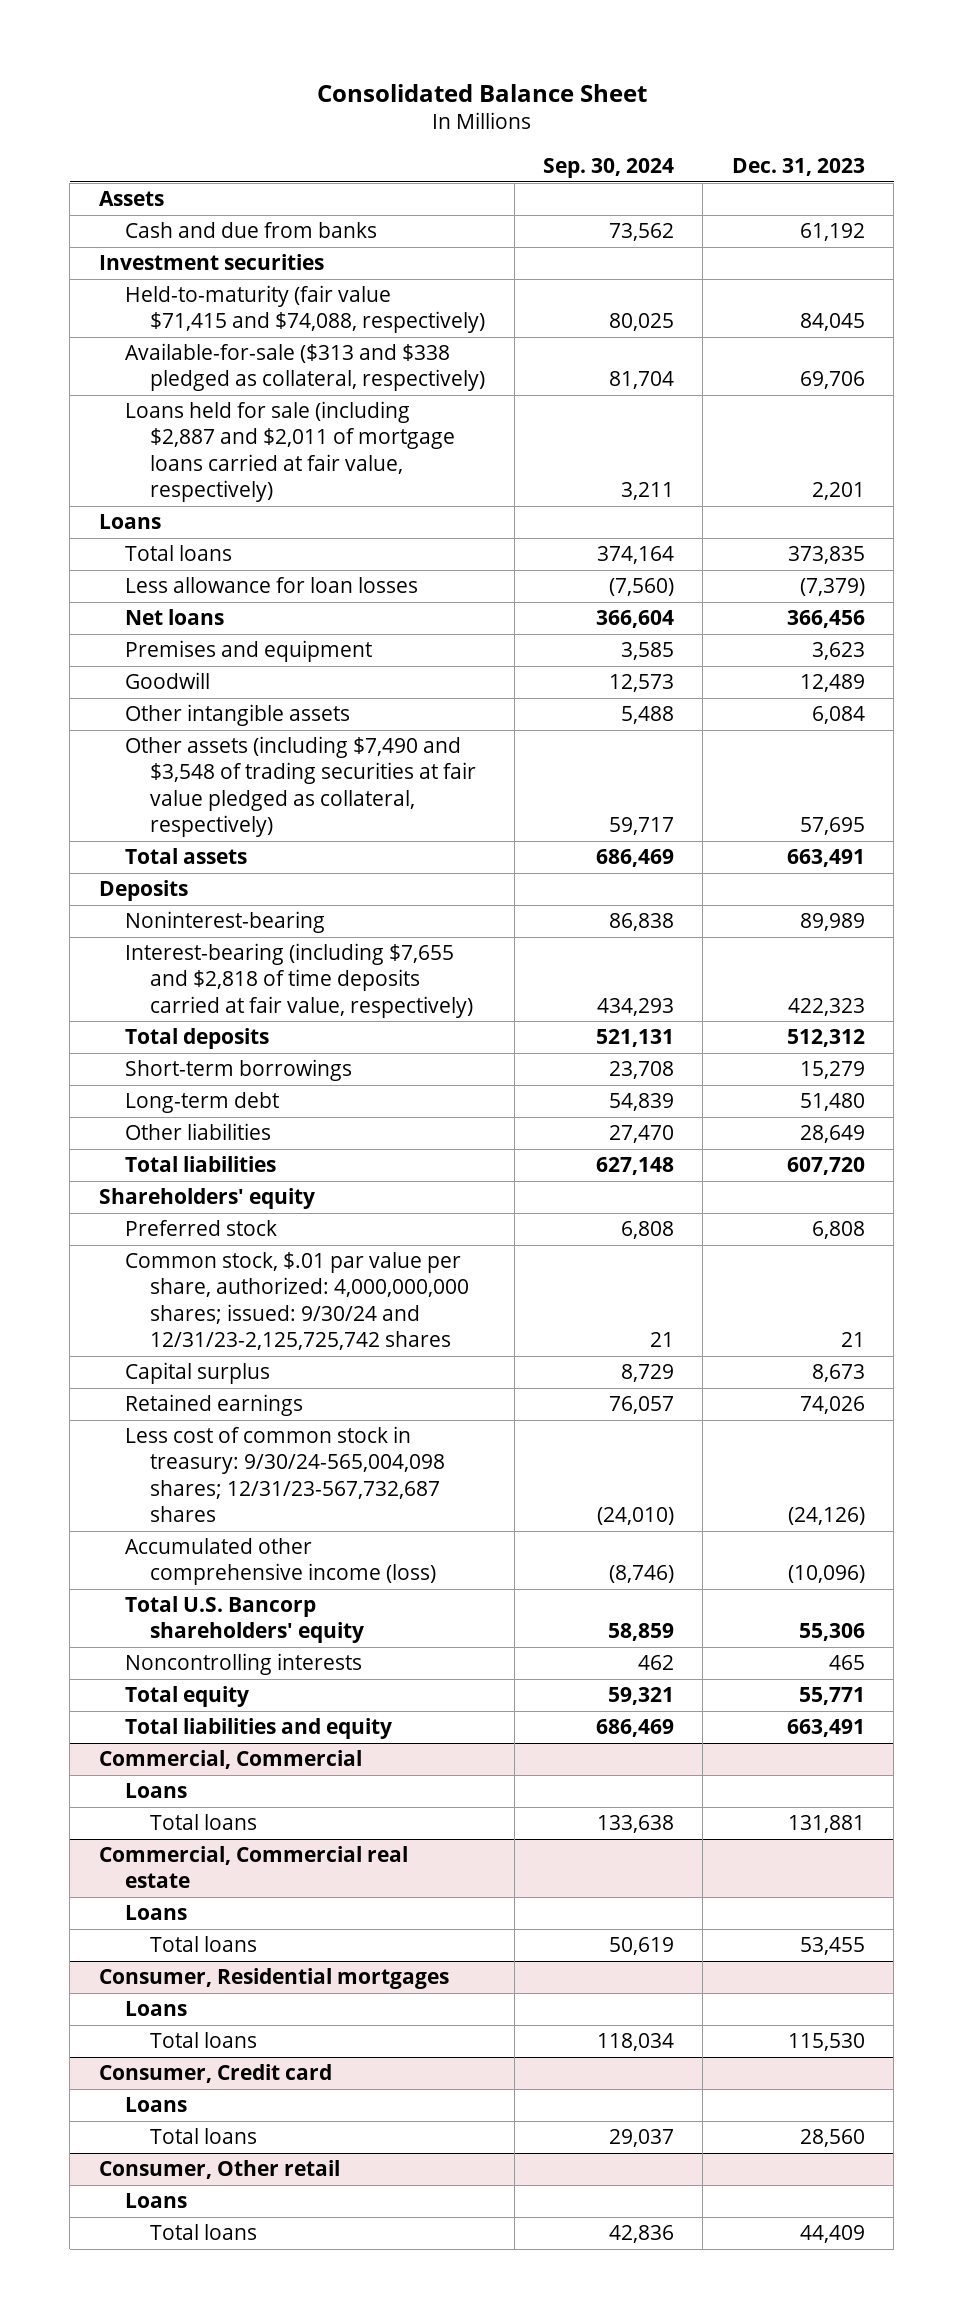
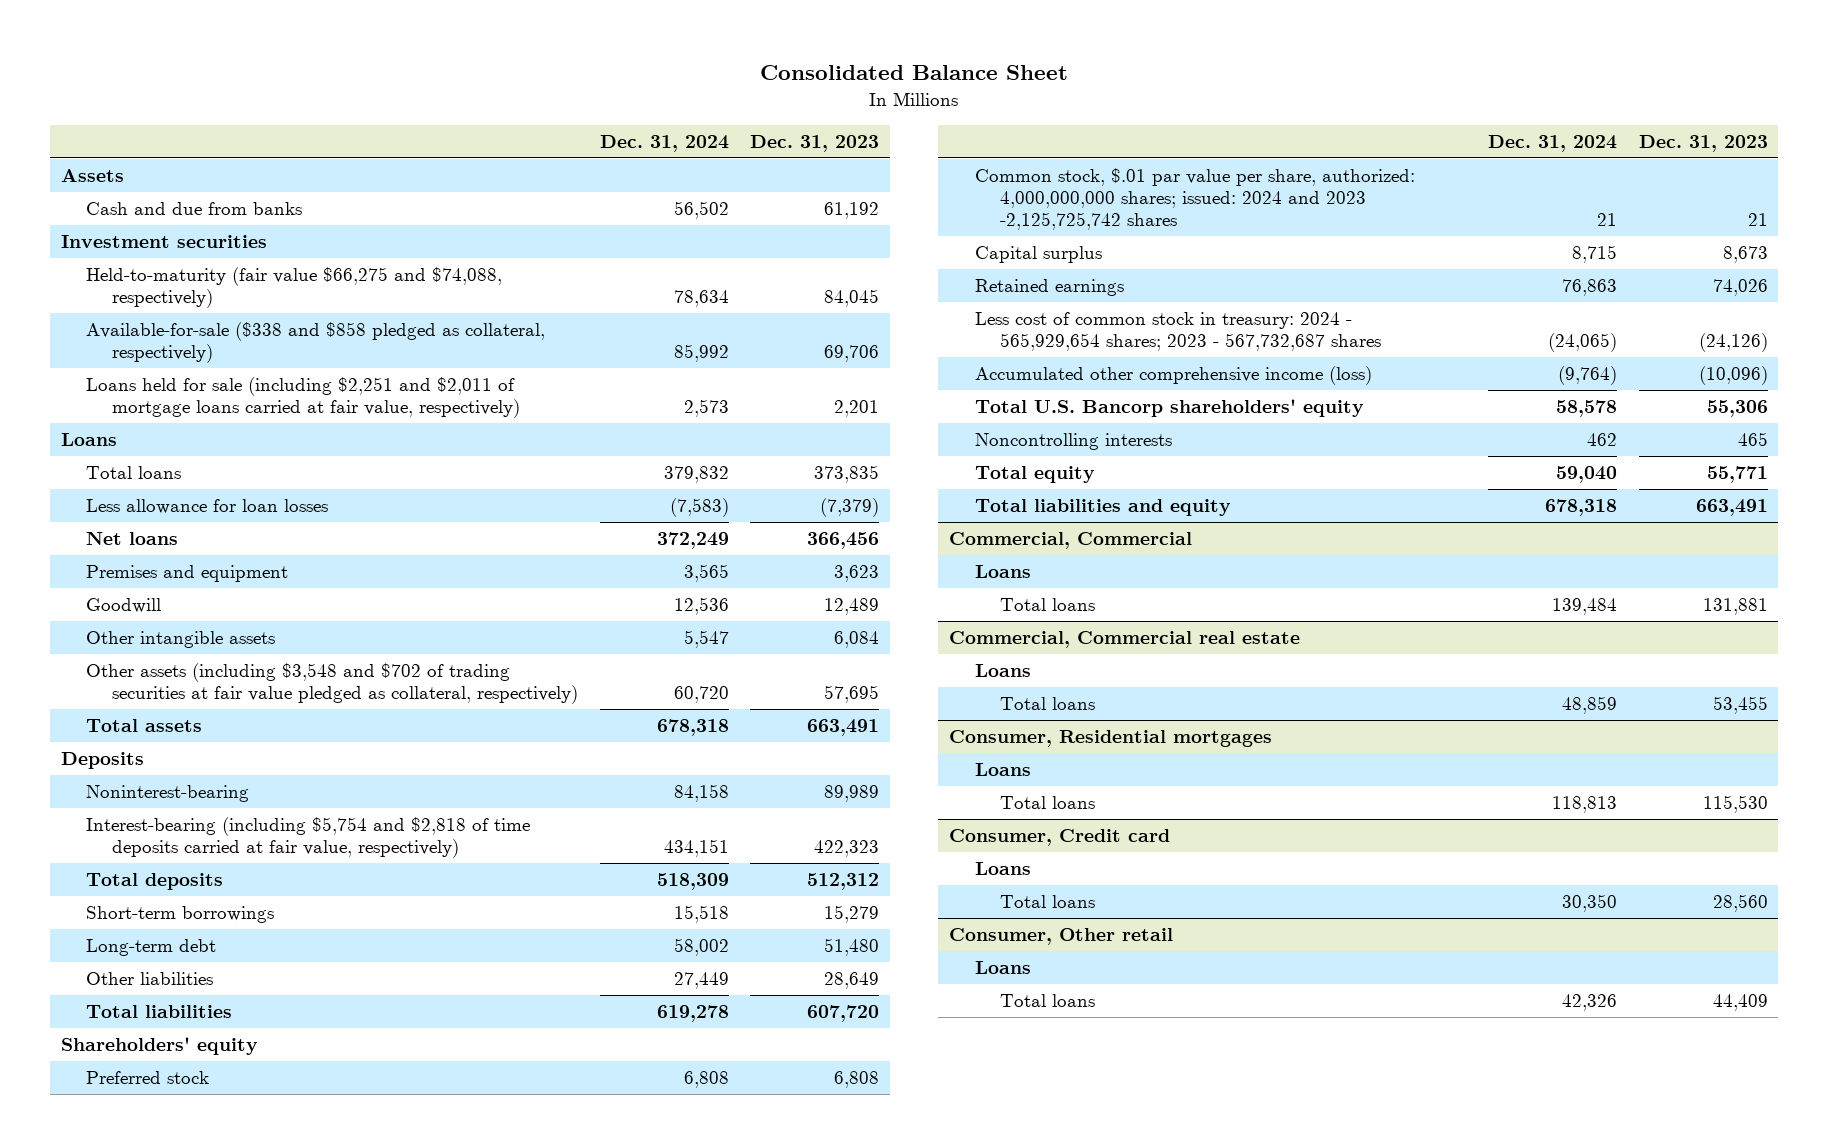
- | Sep. 30, 2024 | Dec. 31, 2023
+ | Dec. 31, 2024 | Dec. 31, 2023
- Held-to-maturity (fair value $71,415 and $74,088, respectively) | 80,025 | 84,045
- Available-for-sale ($313 and $338 pledged as collateral, respectively) | 81,704 | 69,706
- Loans held for sale (including $2,887 and $2,011 of mortgage loans carried at fair value, respectively) | 3,211 | 2,201
+ Held-to-maturity (fair value $66,275 and $74,088, respectively) | 78,634 | 84,045
+ Available-for-sale ($338 and $858 pledged as collateral, respectively) | 85,992 | 69,706
+ Loans held for sale (including $2,251 and $2,011 of mortgage loans carried at fair value, respectively) | 2,573 | 2,201
- Other assets (including $7,490 and $3,548 of trading securities at fair value pledged as collateral, respectively) | 59,717 | 57,695
+ Other assets (including $3,548 and $702 of trading securities at fair value pledged as collateral, respectively) | 60,720 | 57,695
- Interest-bearing (including $7,655 and $2,818 of time deposits carried at fair value, respectively) | 434,293 | 422,323
+ Interest-bearing (including $5,754 and $2,818 of time deposits carried at fair value, respectively) | 434,151 | 422,323
- Common stock, $.01 par value per share, authorized: 4,000,000,000 shares; issued: 9/30/24 and 12/31/23-2,125,725,742 shares | 21 | 21
+ Common stock, $.01 par value per share, authorized: 4,000,000,000 shares; issued: 2024 and 2023 -2,125,725,742 shares | 21 | 21
- Less cost of common stock in treasury: 9/30/24-565,004,098 shares; 12/31/23-567,732,687 shares | (24,010) | (24,126)
+ Less cost of common stock in treasury: 2024 - 565,929,654 shares; 2023 - 567,732,687 shares | (24,065) | (24,126)

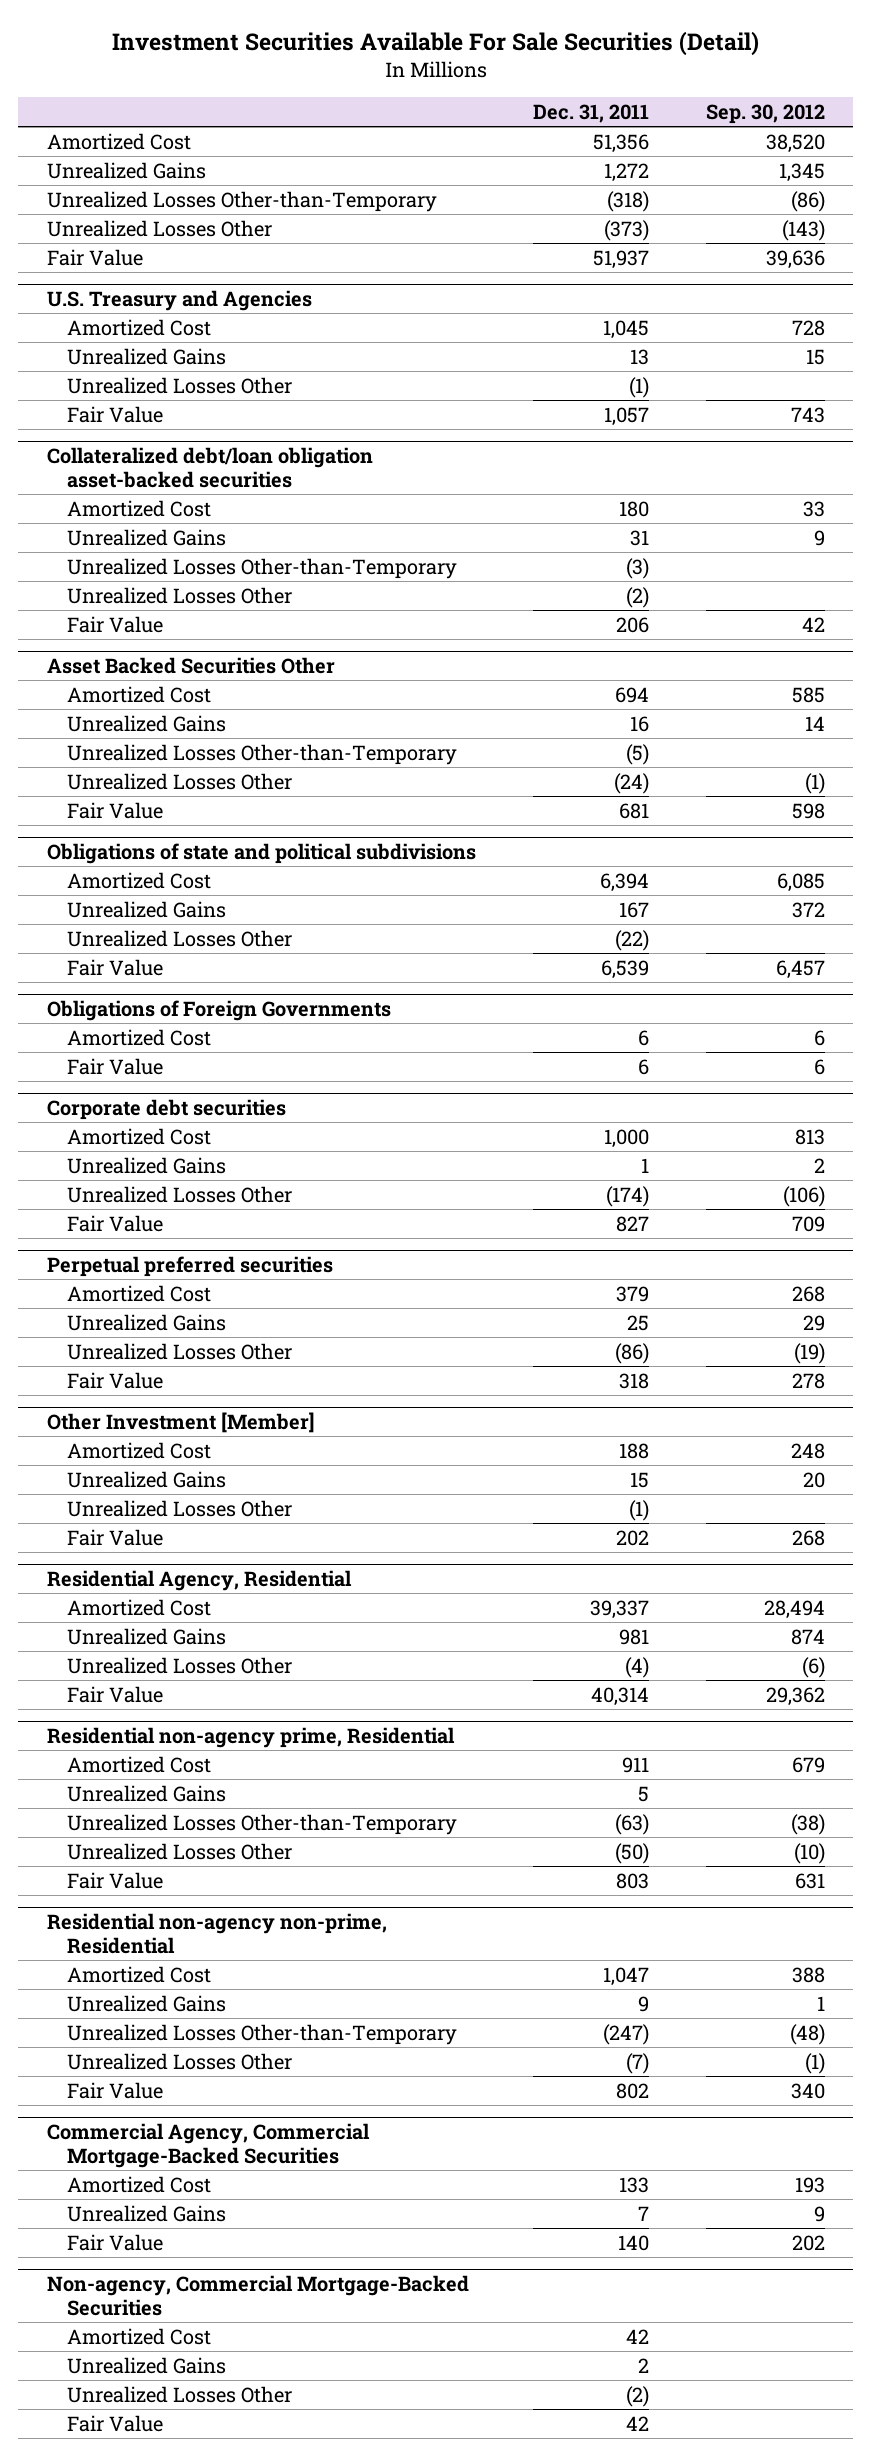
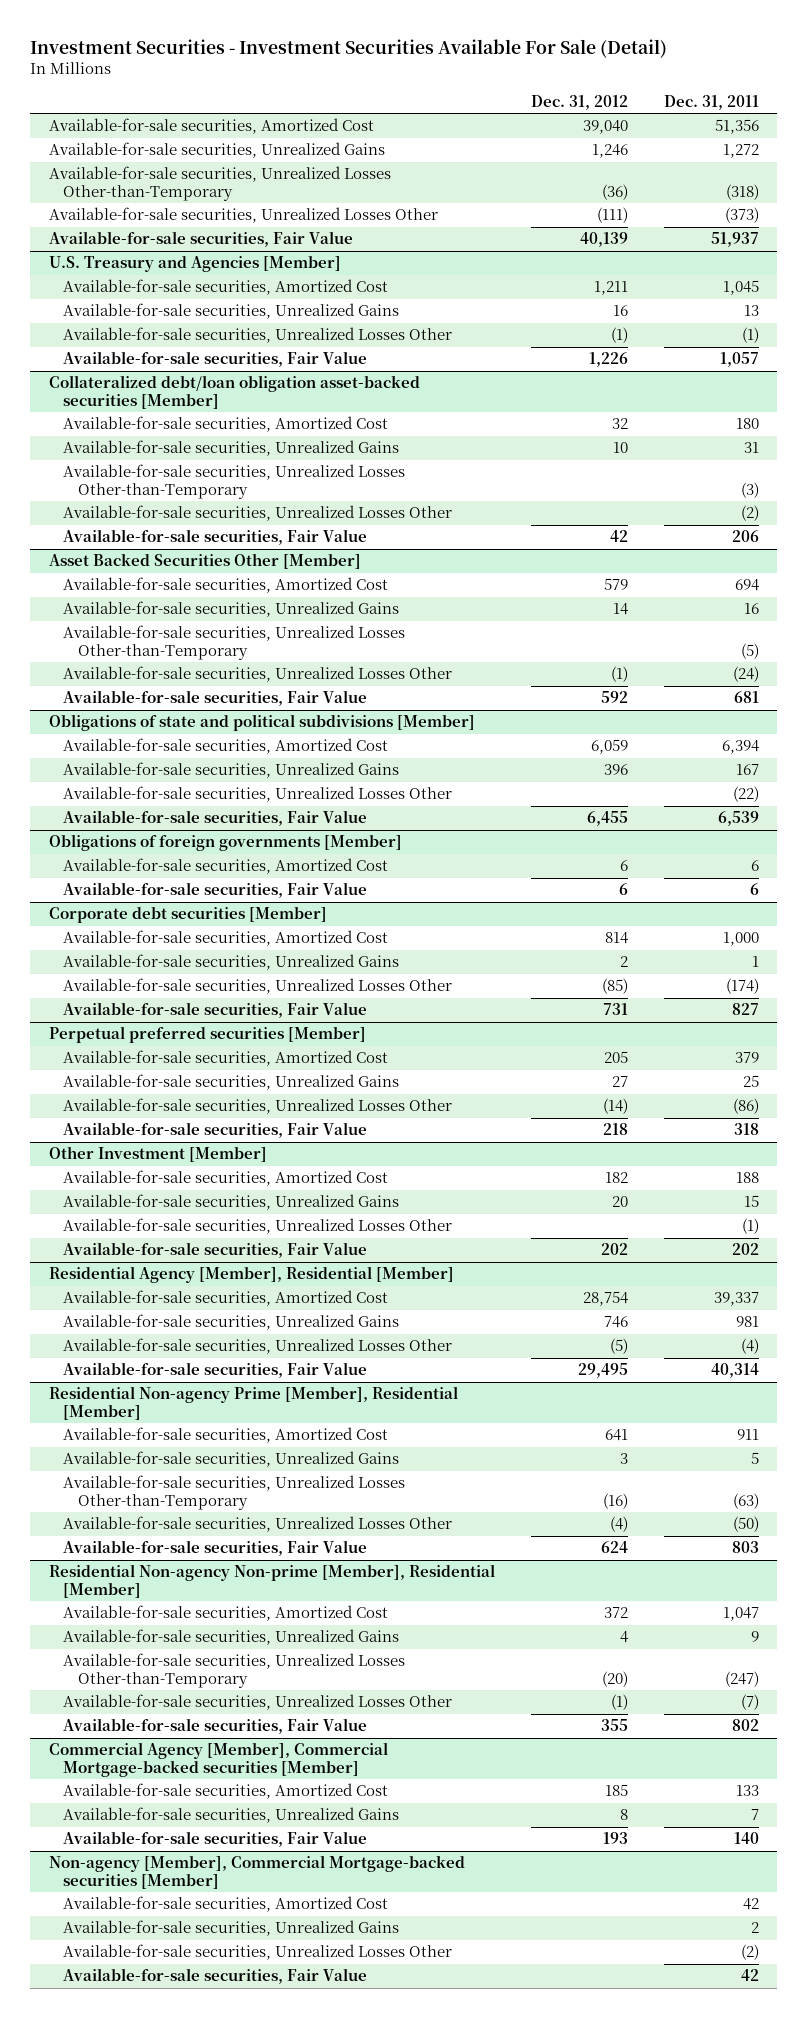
- Investment Securities Available For Sale Securities (Detail)
+ Investment Securities - Investment Securities Available For Sale (Detail)
- | Dec. 31, 2011 | Sep. 30, 2012
+ | Dec. 31, 2012 | Dec. 31, 2011
- Amortized Cost | 51,356 | 38,520
- Unrealized Gains | 1,272 | 1,345
- Unrealized Losses Other-than-Temporary | (318) | (86)
- Unrealized Losses Other | (373) | (143)
- Fair Value | 51,937 | 39,636
- U.S. Treasury and Agencies
- Amortized Cost | 1,045 | 728
- Unrealized Gains | 13 | 15
- Unrealized Losses Other | (1) |
- Fair Value | 1,057 | 743
- Collateralized debt/loan obligation asset-backed securities
- Amortized Cost | 180 | 33
- Unrealized Gains | 31 | 9
- Unrealized Losses Other-than-Temporary | (3) |
- Unrealized Losses Other | (2) |
- Fair Value | 206 | 42
- Asset Backed Securities Other
- Amortized Cost | 694 | 585
- Unrealized Gains | 16 | 14
- Unrealized Losses Other-than-Temporary | (5) |
- Unrealized Losses Other | (24) | (1)
- Fair Value | 681 | 598
- Obligations of state and political subdivisions
- Amortized Cost | 6,394 | 6,085
- Unrealized Gains | 167 | 372
- Unrealized Losses Other | (22) |
- Fair Value | 6,539 | 6,457
- Obligations of Foreign Governments
- Amortized Cost | 6 | 6
- Fair Value | 6 | 6
- Corporate debt securities
- Amortized Cost | 1,000 | 813
- Unrealized Gains | 1 | 2
- Unrealized Losses Other | (174) | (106)
- Fair Value | 827 | 709
- Perpetual preferred securities
- Amortized Cost | 379 | 268
- Unrealized Gains | 25 | 29
- Unrealized Losses Other | (86) | (19)
- Fair Value | 318 | 278
+ Available-for-sale securities, Amortized Cost | 39,040 | 51,356
+ Available-for-sale securities, Unrealized Gains | 1,246 | 1,272
+ Available-for-sale securities, Unrealized Losses Other-than-Temporary | (36) | (318)
+ Available-for-sale securities, Unrealized Losses Other | (111) | (373)
+ Available-for-sale securities, Fair Value | 40,139 | 51,937
+ U.S. Treasury and Agencies [Member]
+ Available-for-sale securities, Amortized Cost | 1,211 | 1,045
+ Available-for-sale securities, Unrealized Gains | 16 | 13
+ Available-for-sale securities, Unrealized Losses Other | (1) | (1)
+ Available-for-sale securities, Fair Value | 1,226 | 1,057
+ Collateralized debt/loan obligation asset-backed securities [Member]
+ Available-for-sale securities, Amortized Cost | 32 | 180
+ Available-for-sale securities, Unrealized Gains | 10 | 31
+ Available-for-sale securities, Unrealized Losses Other-than-Temporary | | (3)
+ Available-for-sale securities, Unrealized Losses Other | | (2)
+ Available-for-sale securities, Fair Value | 42 | 206
+ Asset Backed Securities Other [Member]
+ Available-for-sale securities, Amortized Cost | 579 | 694
+ Available-for-sale securities, Unrealized Gains | 14 | 16
+ Available-for-sale securities, Unrealized Losses Other-than-Temporary | | (5)
+ Available-for-sale securities, Unrealized Losses Other | (1) | (24)
+ Available-for-sale securities, Fair Value | 592 | 681
+ Obligations of state and political subdivisions [Member]
+ Available-for-sale securities, Amortized Cost | 6,059 | 6,394
+ Available-for-sale securities, Unrealized Gains | 396 | 167
+ Available-for-sale securities, Unrealized Losses Other | | (22)
+ Available-for-sale securities, Fair Value | 6,455 | 6,539
+ Obligations of foreign governments [Member]
+ Available-for-sale securities, Amortized Cost | 6 | 6
+ Available-for-sale securities, Fair Value | 6 | 6
+ Corporate debt securities [Member]
+ Available-for-sale securities, Amortized Cost | 814 | 1,000
+ Available-for-sale securities, Unrealized Gains | 2 | 1
+ Available-for-sale securities, Unrealized Losses Other | (85) | (174)
+ Available-for-sale securities, Fair Value | 731 | 827
+ Perpetual preferred securities [Member]
+ Available-for-sale securities, Amortized Cost | 205 | 379
+ Available-for-sale securities, Unrealized Gains | 27 | 25
+ Available-for-sale securities, Unrealized Losses Other | (14) | (86)
+ Available-for-sale securities, Fair Value | 218 | 318
@ Other Investment [Member]
- Amortized Cost | 188 | 248
- Unrealized Gains | 15 | 20
- Unrealized Losses Other | (1) |
- Fair Value | 202 | 268
- Residential Agency, Residential
- Amortized Cost | 39,337 | 28,494
- Unrealized Gains | 981 | 874
- Unrealized Losses Other | (4) | (6)
- Fair Value | 40,314 | 29,362
- Residential non-agency prime, Residential
- Amortized Cost | 911 | 679
- Unrealized Gains | 5 |
- Unrealized Losses Other-than-Temporary | (63) | (38)
- Unrealized Losses Other | (50) | (10)
- Fair Value | 803 | 631
- Residential non-agency non-prime, Residential
- Amortized Cost | 1,047 | 388
- Unrealized Gains | 9 | 1
- Unrealized Losses Other-than-Temporary | (247) | (48)
- Unrealized Losses Other | (7) | (1)
- Fair Value | 802 | 340
- Commercial Agency, Commercial Mortgage-Backed Securities
- Amortized Cost | 133 | 193
- Unrealized Gains | 7 | 9
- Fair Value | 140 | 202
- Non-agency, Commercial Mortgage-Backed Securities
- Amortized Cost | 42 |
- Unrealized Gains | 2 |
- Unrealized Losses Other | (2) |
- Fair Value | 42 |
@ Other Investment [Member]
+ Available-for-sale securities, Amortized Cost | 182 | 188
+ Available-for-sale securities, Unrealized Gains | 20 | 15
+ Available-for-sale securities, Unrealized Losses Other | | (1)
+ Available-for-sale securities, Fair Value | 202 | 202
+ Residential Agency [Member], Residential [Member]
+ Available-for-sale securities, Amortized Cost | 28,754 | 39,337
+ Available-for-sale securities, Unrealized Gains | 746 | 981
+ Available-for-sale securities, Unrealized Losses Other | (5) | (4)
+ Available-for-sale securities, Fair Value | 29,495 | 40,314
+ Residential Non-agency Prime [Member], Residential [Member]
+ Available-for-sale securities, Amortized Cost | 641 | 911
+ Available-for-sale securities, Unrealized Gains | 3 | 5
+ Available-for-sale securities, Unrealized Losses Other-than-Temporary | (16) | (63)
+ Available-for-sale securities, Unrealized Losses Other | (4) | (50)
+ Available-for-sale securities, Fair Value | 624 | 803
+ Residential Non-agency Non-prime [Member], Residential [Member]
+ Available-for-sale securities, Amortized Cost | 372 | 1,047
+ Available-for-sale securities, Unrealized Gains | 4 | 9
+ Available-for-sale securities, Unrealized Losses Other-than-Temporary | (20) | (247)
+ Available-for-sale securities, Unrealized Losses Other | (1) | (7)
+ Available-for-sale securities, Fair Value | 355 | 802
+ Commercial Agency [Member], Commercial Mortgage-backed securities [Member]
+ Available-for-sale securities, Amortized Cost | 185 | 133
+ Available-for-sale securities, Unrealized Gains | 8 | 7
+ Available-for-sale securities, Fair Value | 193 | 140
+ Non-agency [Member], Commercial Mortgage-backed securities [Member]
+ Available-for-sale securities, Amortized Cost | | 42
+ Available-for-sale securities, Unrealized Gains | | 2
+ Available-for-sale securities, Unrealized Losses Other | | (2)
+ Available-for-sale securities, Fair Value | | 42

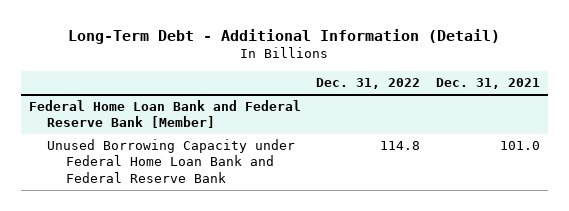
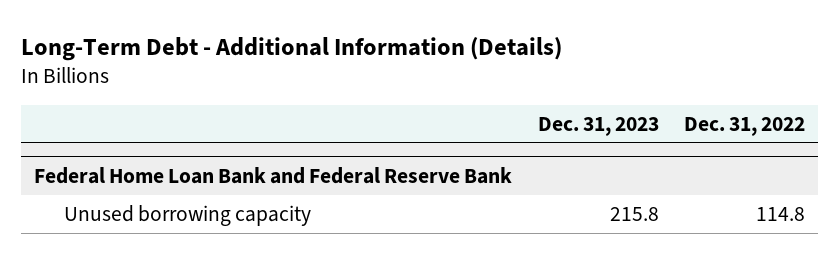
- Long-Term Debt - Additional Information (Detail)
+ Long-Term Debt - Additional Information (Details)
- | Dec. 31, 2022 | Dec. 31, 2021
+ | Dec. 31, 2023 | Dec. 31, 2022
- Federal Home Loan Bank and Federal Reserve Bank [Member]
- Unused Borrowing Capacity under Federal Home Loan Bank and Federal Reserve Bank | 114.8 | 101.0
+ Federal Home Loan Bank and Federal Reserve Bank
+ Unused borrowing capacity | 215.8 | 114.8

